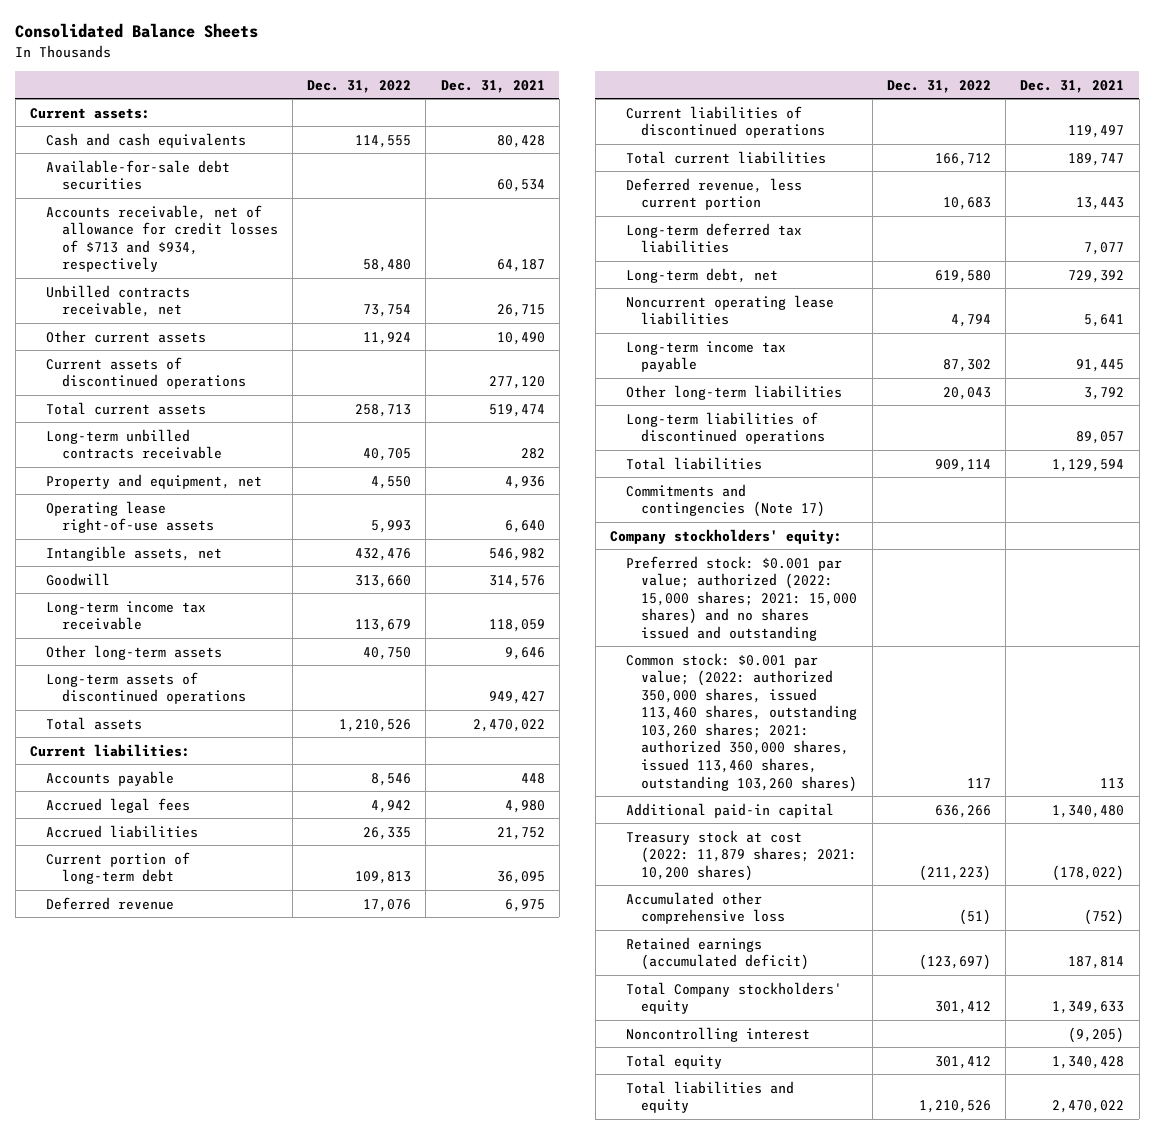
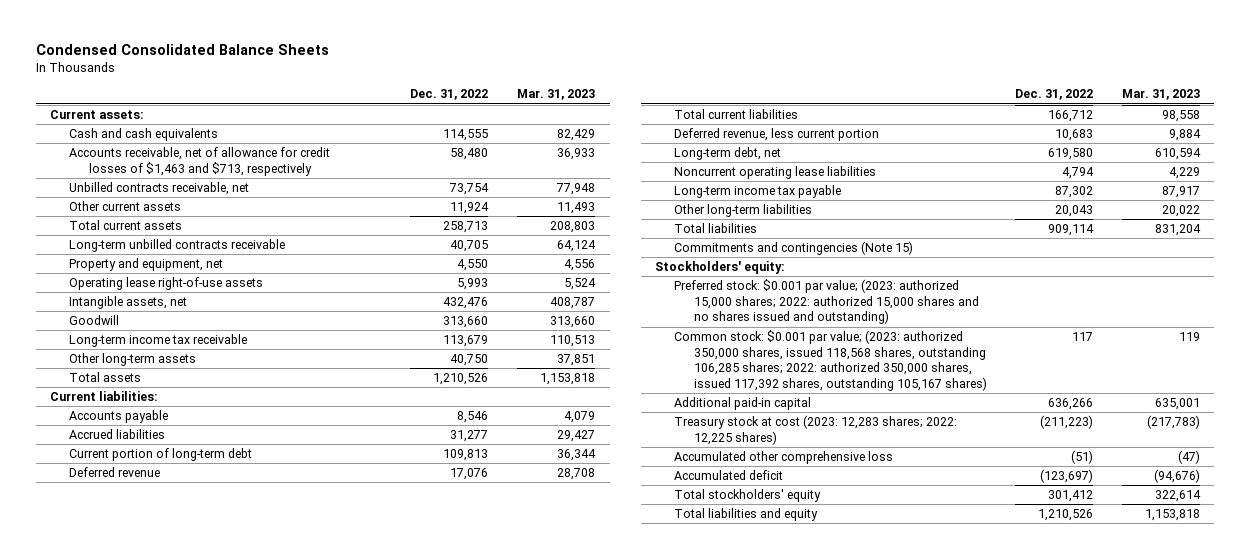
- Consolidated Balance Sheets
+ Condensed Consolidated Balance Sheets
- | Dec. 31, 2022 | Dec. 31, 2021
+ | Dec. 31, 2022 | Mar. 31, 2023
- Available-for-sale debt securities | | 60,534
- Accounts receivable, net of allowance for credit losses of $713 and $934, respectively | 58,480 | 64,187
+ Accounts receivable, net of allowance for credit losses of $1,463 and $713, respectively | 58,480 | 36,933
- Current assets of discontinued operations | | 277,120
- Long-term assets of discontinued operations | | 949,427
- Accrued legal fees | 4,942 | 4,980
- Accrued liabilities | 26,335 | 21,752
+ Accrued liabilities | 31,277 | 29,427
- Current liabilities of discontinued operations | | 119,497
- Long-term deferred tax liabilities | | 7,077
- Long-term liabilities of discontinued operations | | 89,057
- Commitments and contingencies (Note 17)
- Company stockholders' equity:
- Preferred stock: $0.001 par value; authorized (2022: 15,000 shares; 2021: 15,000 shares) and no shares issued and outstanding
- Common stock: $0.001 par value; (2022: authorized 350,000 shares, issued 113,460 shares, outstanding 103,260 shares; 2021: authorized 350,000 shares, issued 113,460 shares, outstanding 103,260 shares) | 117 | 113
+ Commitments and contingencies (Note 15)
+ Stockholders' equity:
+ Preferred stock: $0.001 par value; (2023: authorized 15,000 shares; 2022: authorized 15,000 shares and no shares issued and outstanding)
+ Common stock: $0.001 par value; (2023: authorized 350,000 shares, issued 118,568 shares, outstanding 106,285 shares; 2022: authorized 350,000 shares, issued 117,392 shares, outstanding 105,167 shares) | 117 | 119
- Treasury stock at cost (2022: 11,879 shares; 2021: 10,200 shares) | (211,223) | (178,022)
+ Treasury stock at cost (2023: 12,283 shares; 2022: 12,225 shares) | (211,223) | (217,783)
- Retained earnings (accumulated deficit) | (123,697) | 187,814
- Total Company stockholders' equity | 301,412 | 1,349,633
- Noncontrolling interest | | (9,205)
- Total equity | 301,412 | 1,340,428
+ Accumulated deficit | (123,697) | (94,676)
+ Total stockholders' equity | 301,412 | 322,614

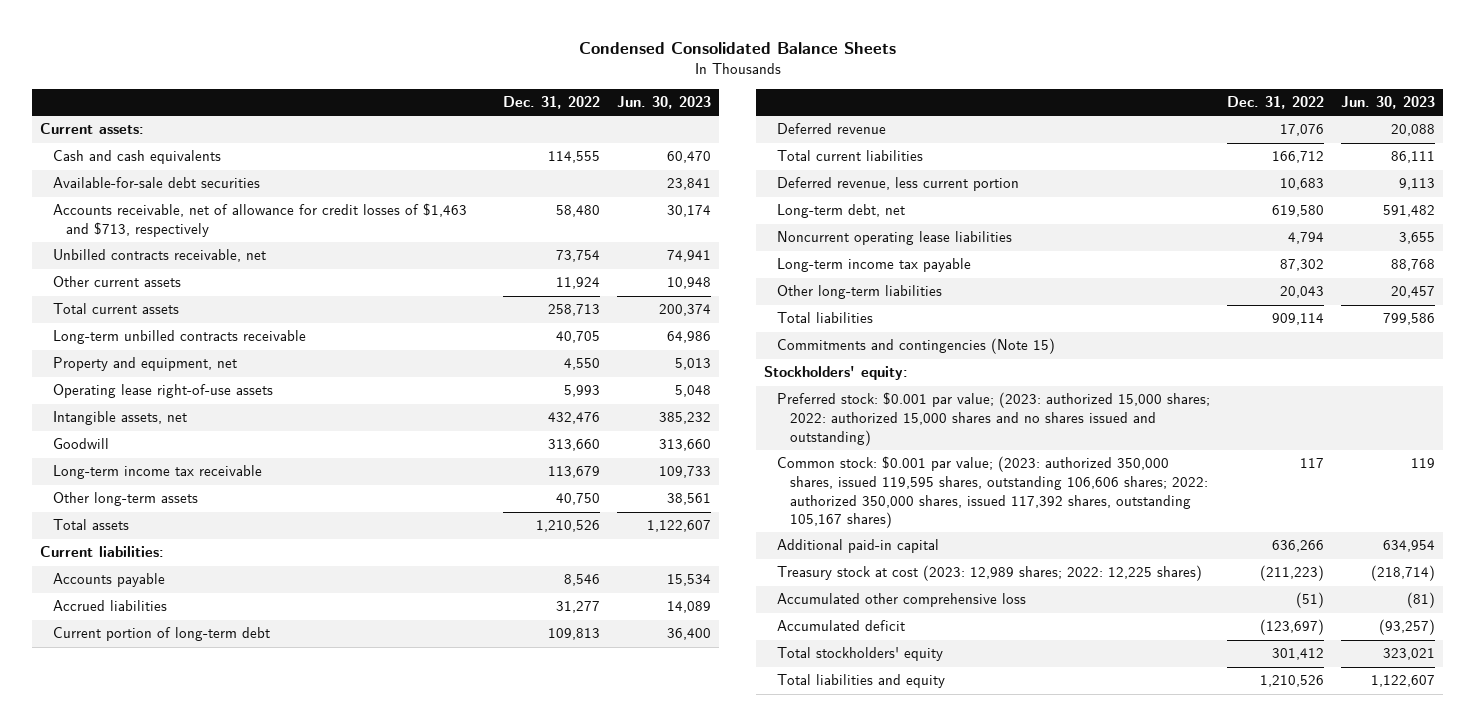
- | Dec. 31, 2022 | Mar. 31, 2023
+ | Dec. 31, 2022 | Jun. 30, 2023
+ Available-for-sale debt securities | | 23,841
- Common stock: $0.001 par value; (2023: authorized 350,000 shares, issued 118,568 shares, outstanding 106,285 shares; 2022: authorized 350,000 shares, issued 117,392 shares, outstanding 105,167 shares) | 117 | 119
+ Common stock: $0.001 par value; (2023: authorized 350,000 shares, issued 119,595 shares, outstanding 106,606 shares; 2022: authorized 350,000 shares, issued 117,392 shares, outstanding 105,167 shares) | 117 | 119
- Treasury stock at cost (2023: 12,283 shares; 2022: 12,225 shares) | (211,223) | (217,783)
+ Treasury stock at cost (2023: 12,989 shares; 2022: 12,225 shares) | (211,223) | (218,714)

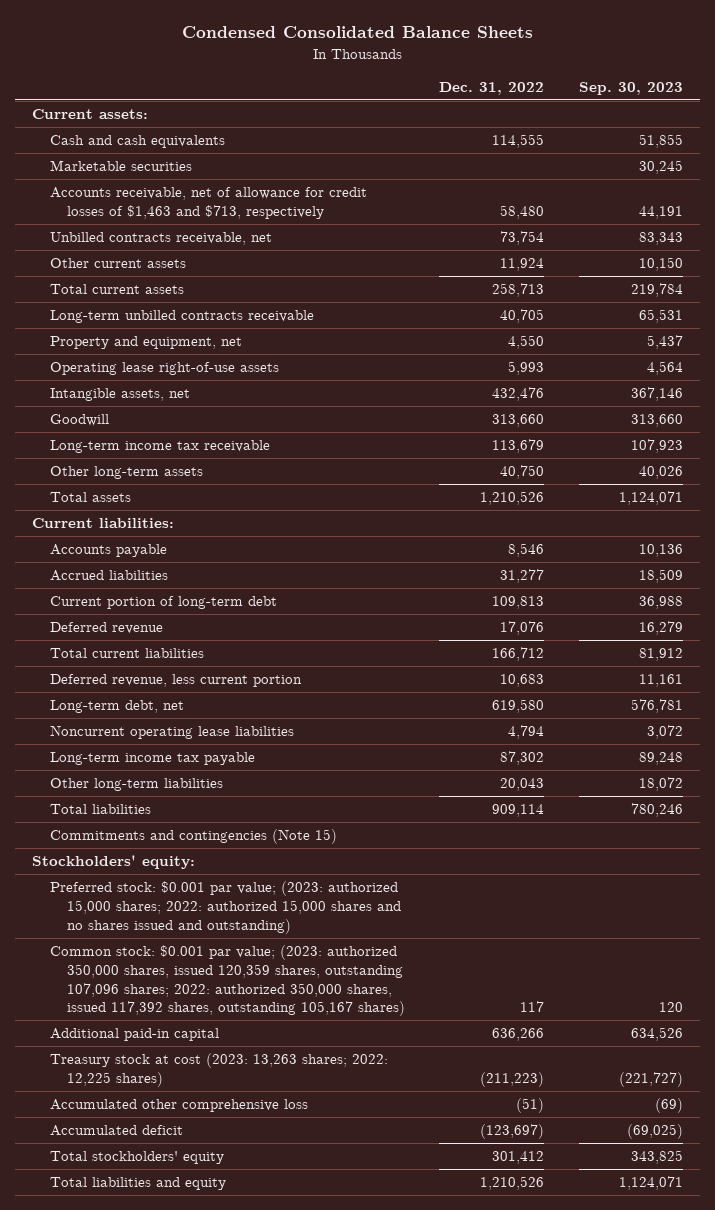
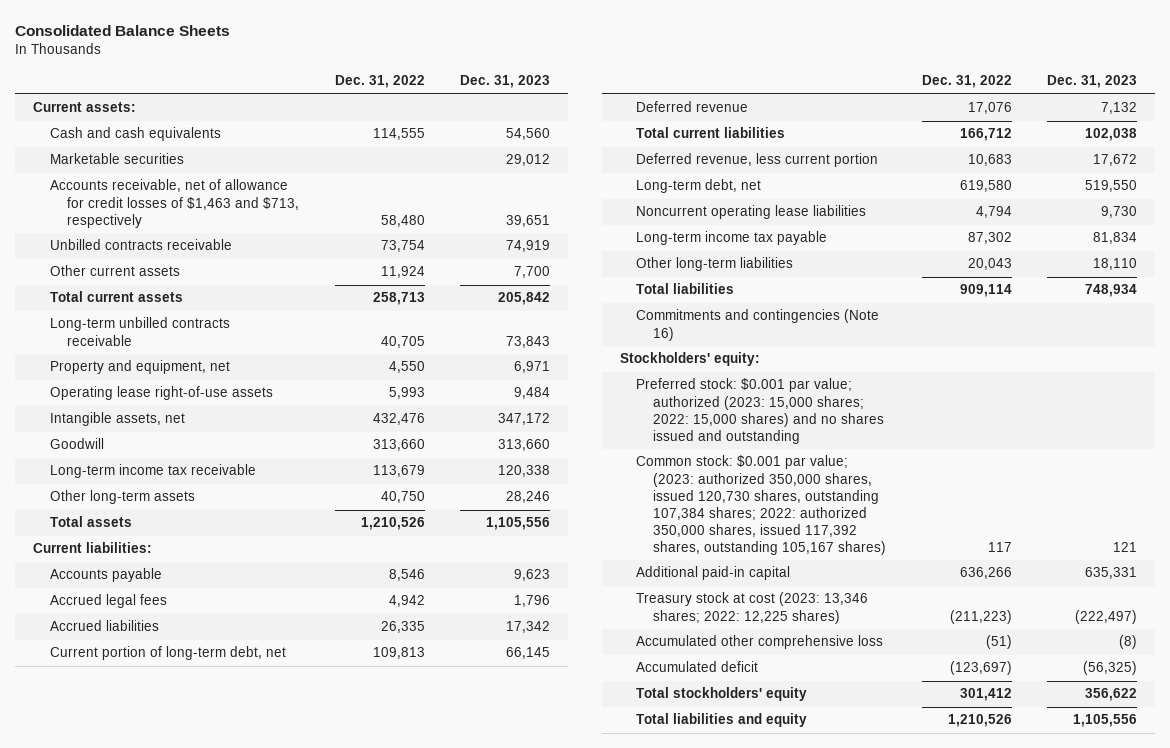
- Condensed Consolidated Balance Sheets
+ Consolidated Balance Sheets
- | Dec. 31, 2022 | Sep. 30, 2023
+ | Dec. 31, 2022 | Dec. 31, 2023
- Unbilled contracts receivable, net | 73,754 | 83,343
+ Unbilled contracts receivable | 73,754 | 74,919
- Accrued liabilities | 31,277 | 18,509
- Current portion of long-term debt | 109,813 | 36,988
+ Accrued legal fees | 4,942 | 1,796
+ Accrued liabilities | 26,335 | 17,342
+ Current portion of long-term debt, net | 109,813 | 66,145
- Commitments and contingencies (Note 15)
+ Commitments and contingencies (Note 16)
- Preferred stock: $0.001 par value; (2023: authorized 15,000 shares; 2022: authorized 15,000 shares and no shares issued and outstanding)
- Common stock: $0.001 par value; (2023: authorized 350,000 shares, issued 120,359 shares, outstanding 107,096 shares; 2022: authorized 350,000 shares, issued 117,392 shares, outstanding 105,167 shares) | 117 | 120
+ Preferred stock: $0.001 par value; authorized (2023: 15,000 shares; 2022: 15,000 shares) and no shares issued and outstanding
+ Common stock: $0.001 par value; (2023: authorized 350,000 shares, issued 120,730 shares, outstanding 107,384 shares; 2022: authorized 350,000 shares, issued 117,392 shares, outstanding 105,167 shares) | 117 | 121
- Treasury stock at cost (2023: 13,263 shares; 2022: 12,225 shares) | (211,223) | (221,727)
+ Treasury stock at cost (2023: 13,346 shares; 2022: 12,225 shares) | (211,223) | (222,497)

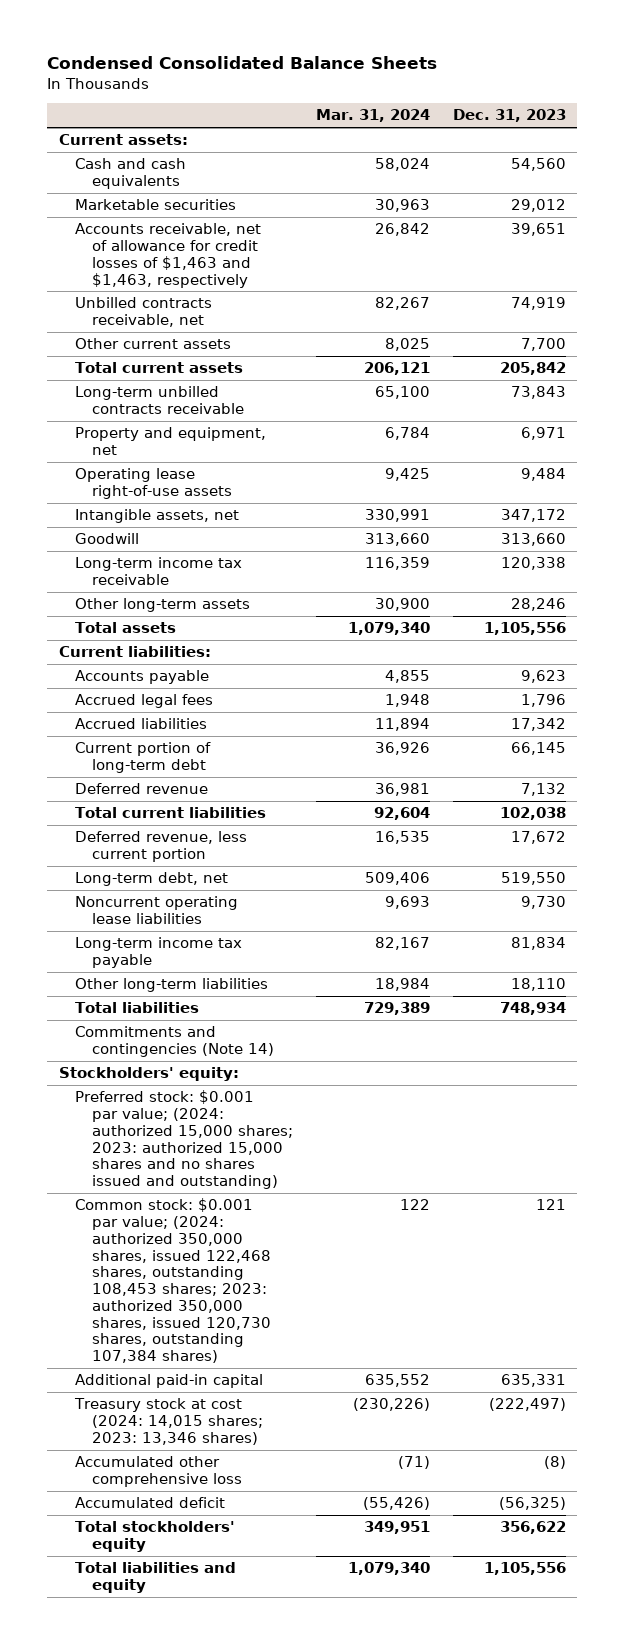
- Consolidated Balance Sheets
+ Condensed Consolidated Balance Sheets
- | Dec. 31, 2022 | Dec. 31, 2023
+ | Mar. 31, 2024 | Dec. 31, 2023
- Accounts receivable, net of allowance for credit losses of $1,463 and $713, respectively | 58,480 | 39,651
- Unbilled contracts receivable | 73,754 | 74,919
+ Accounts receivable, net of allowance for credit losses of $1,463 and $1,463, respectively | 26,842 | 39,651
+ Unbilled contracts receivable, net | 82,267 | 74,919
- Current portion of long-term debt, net | 109,813 | 66,145
+ Current portion of long-term debt | 36,926 | 66,145
- Commitments and contingencies (Note 16)
+ Commitments and contingencies (Note 14)
- Preferred stock: $0.001 par value; authorized (2023: 15,000 shares; 2022: 15,000 shares) and no shares issued and outstanding
- Common stock: $0.001 par value; (2023: authorized 350,000 shares, issued 120,730 shares, outstanding 107,384 shares; 2022: authorized 350,000 shares, issued 117,392 shares, outstanding 105,167 shares) | 117 | 121
+ Preferred stock: $0.001 par value; (2024: authorized 15,000 shares; 2023: authorized 15,000 shares and no shares issued and outstanding)
+ Common stock: $0.001 par value; (2024: authorized 350,000 shares, issued 122,468 shares, outstanding 108,453 shares; 2023: authorized 350,000 shares, issued 120,730 shares, outstanding 107,384 shares) | 122 | 121
- Treasury stock at cost (2023: 13,346 shares; 2022: 12,225 shares) | (211,223) | (222,497)
+ Treasury stock at cost (2024: 14,015 shares; 2023: 13,346 shares) | (230,226) | (222,497)

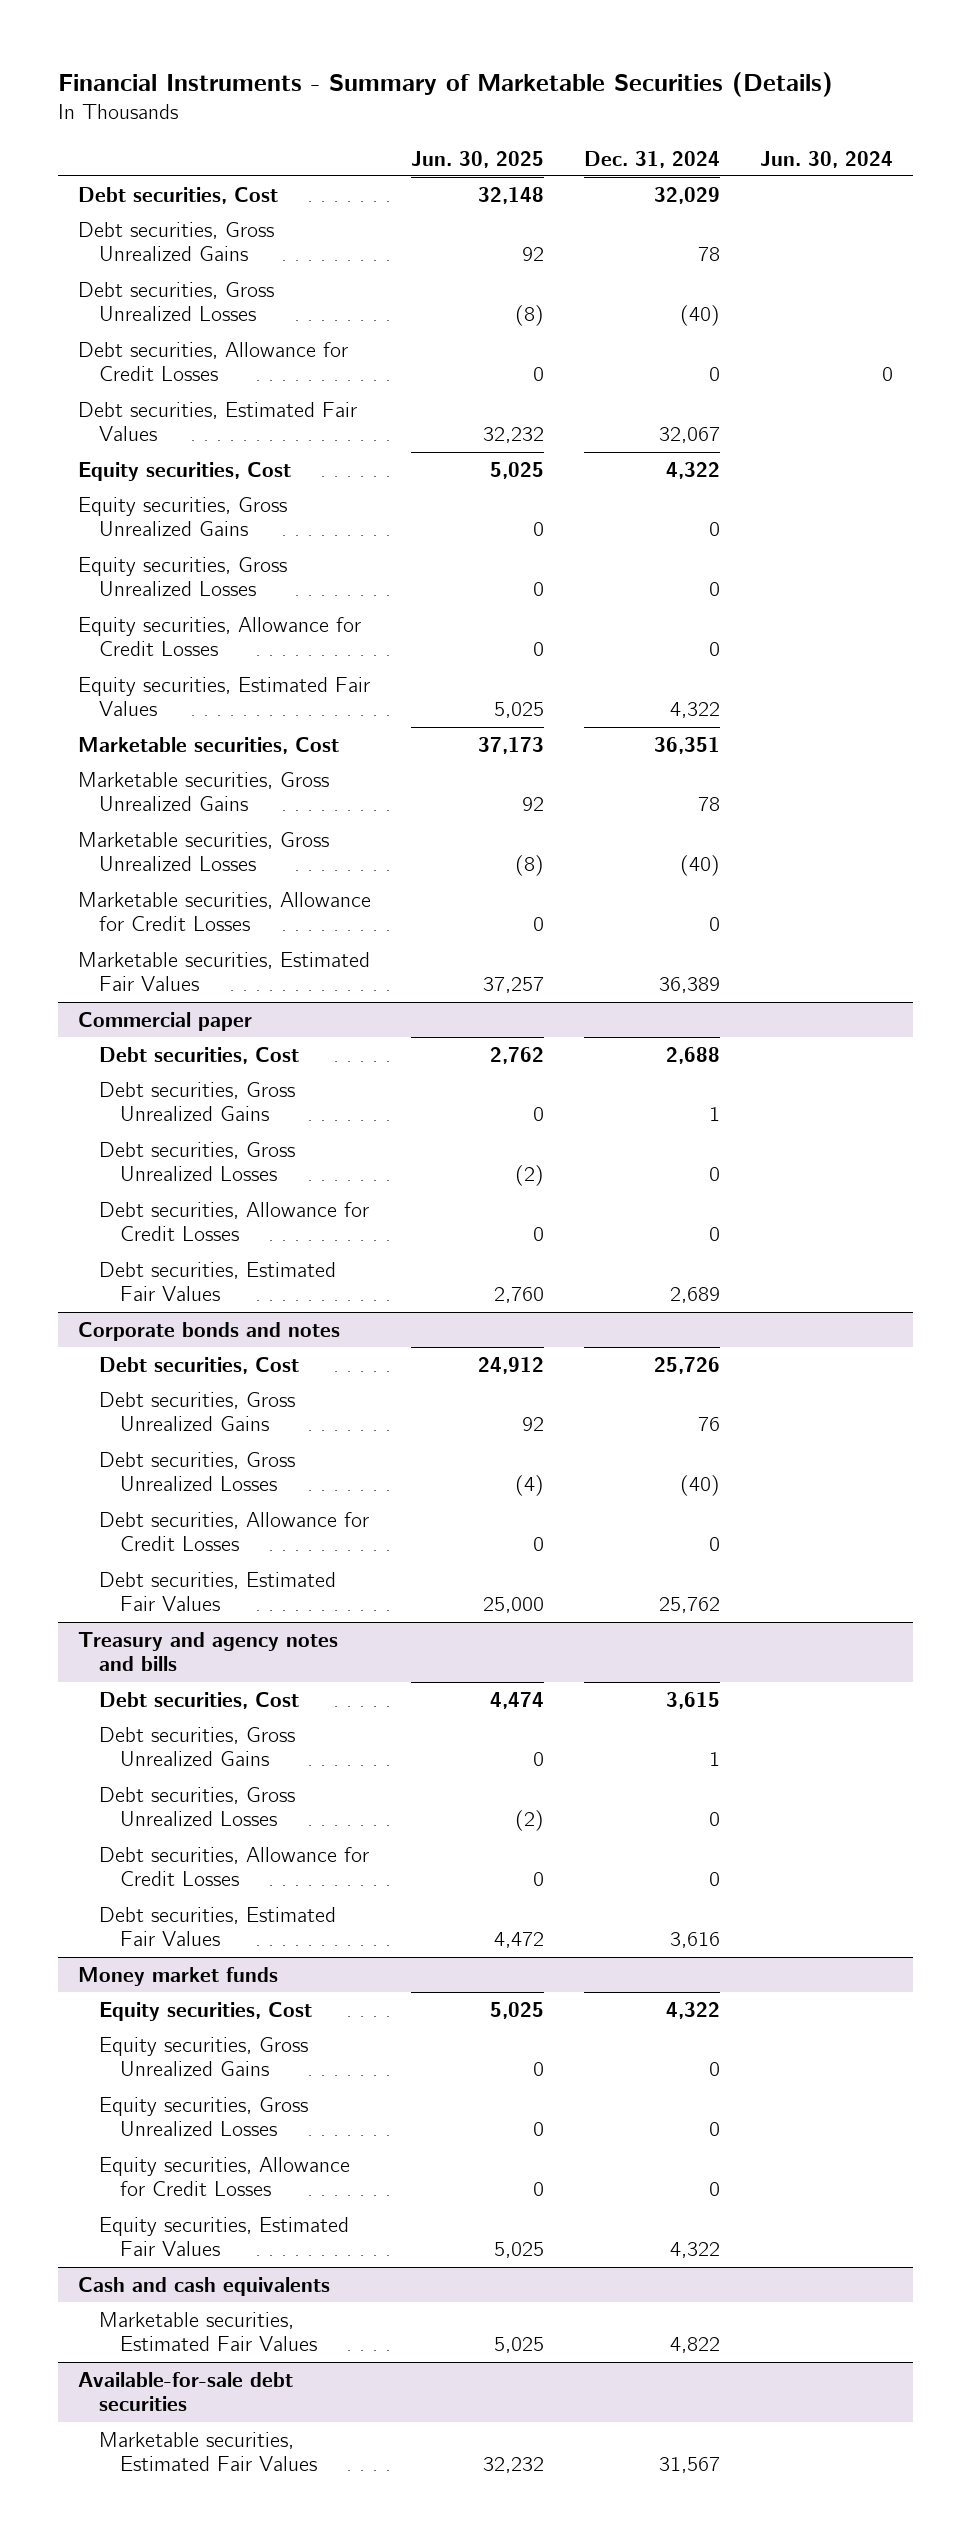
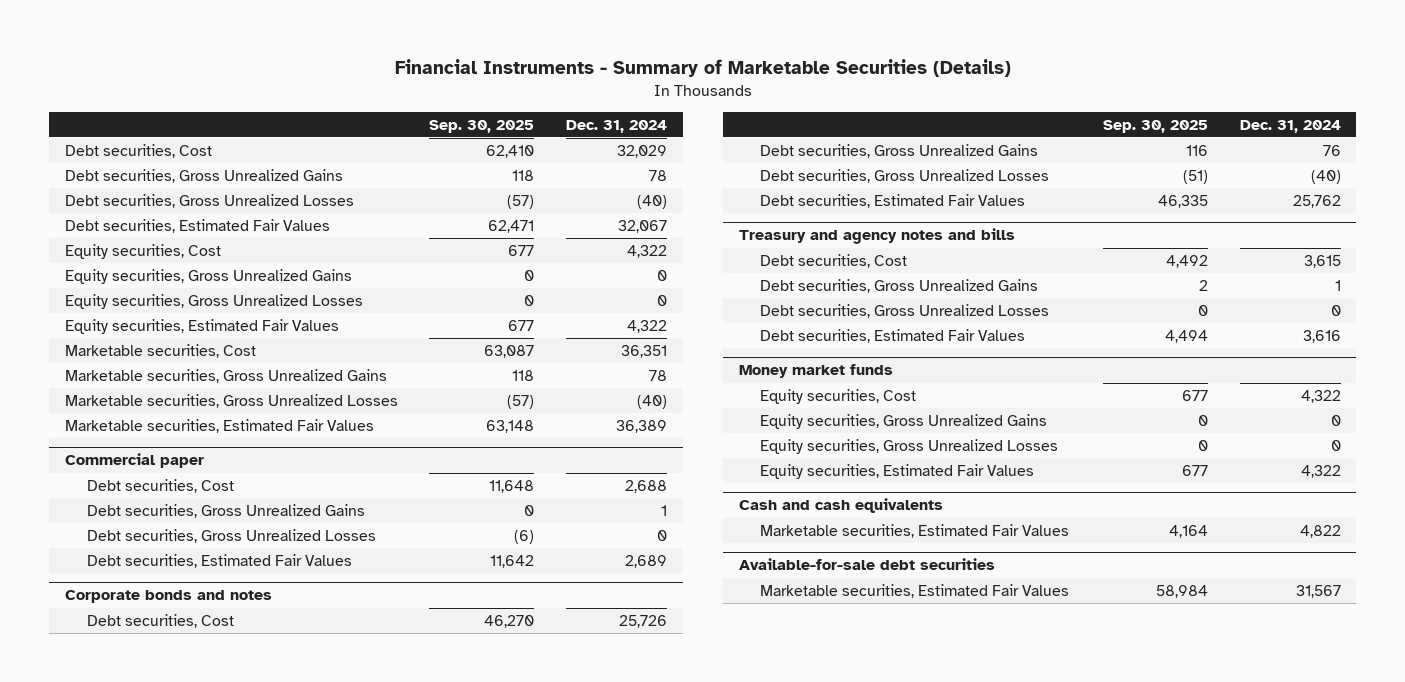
- | Jun. 30, 2025 | Dec. 31, 2024 | Jun. 30, 2024
+ | Sep. 30, 2025 | Dec. 31, 2024
- Debt securities, Allowance for Credit Losses | 0 | 0 | 0
- Equity securities, Allowance for Credit Losses | 0 | 0 |
- Marketable securities, Allowance for Credit Losses | 0 | 0 |
@ Commercial paper
- Debt securities, Allowance for Credit Losses | 0 | 0 |
@ Corporate bonds and notes
- Debt securities, Allowance for Credit Losses | 0 | 0 |
@ Treasury and agency notes and bills
- Debt securities, Allowance for Credit Losses | 0 | 0 |
@ Money market funds
- Equity securities, Allowance for Credit Losses | 0 | 0 |

